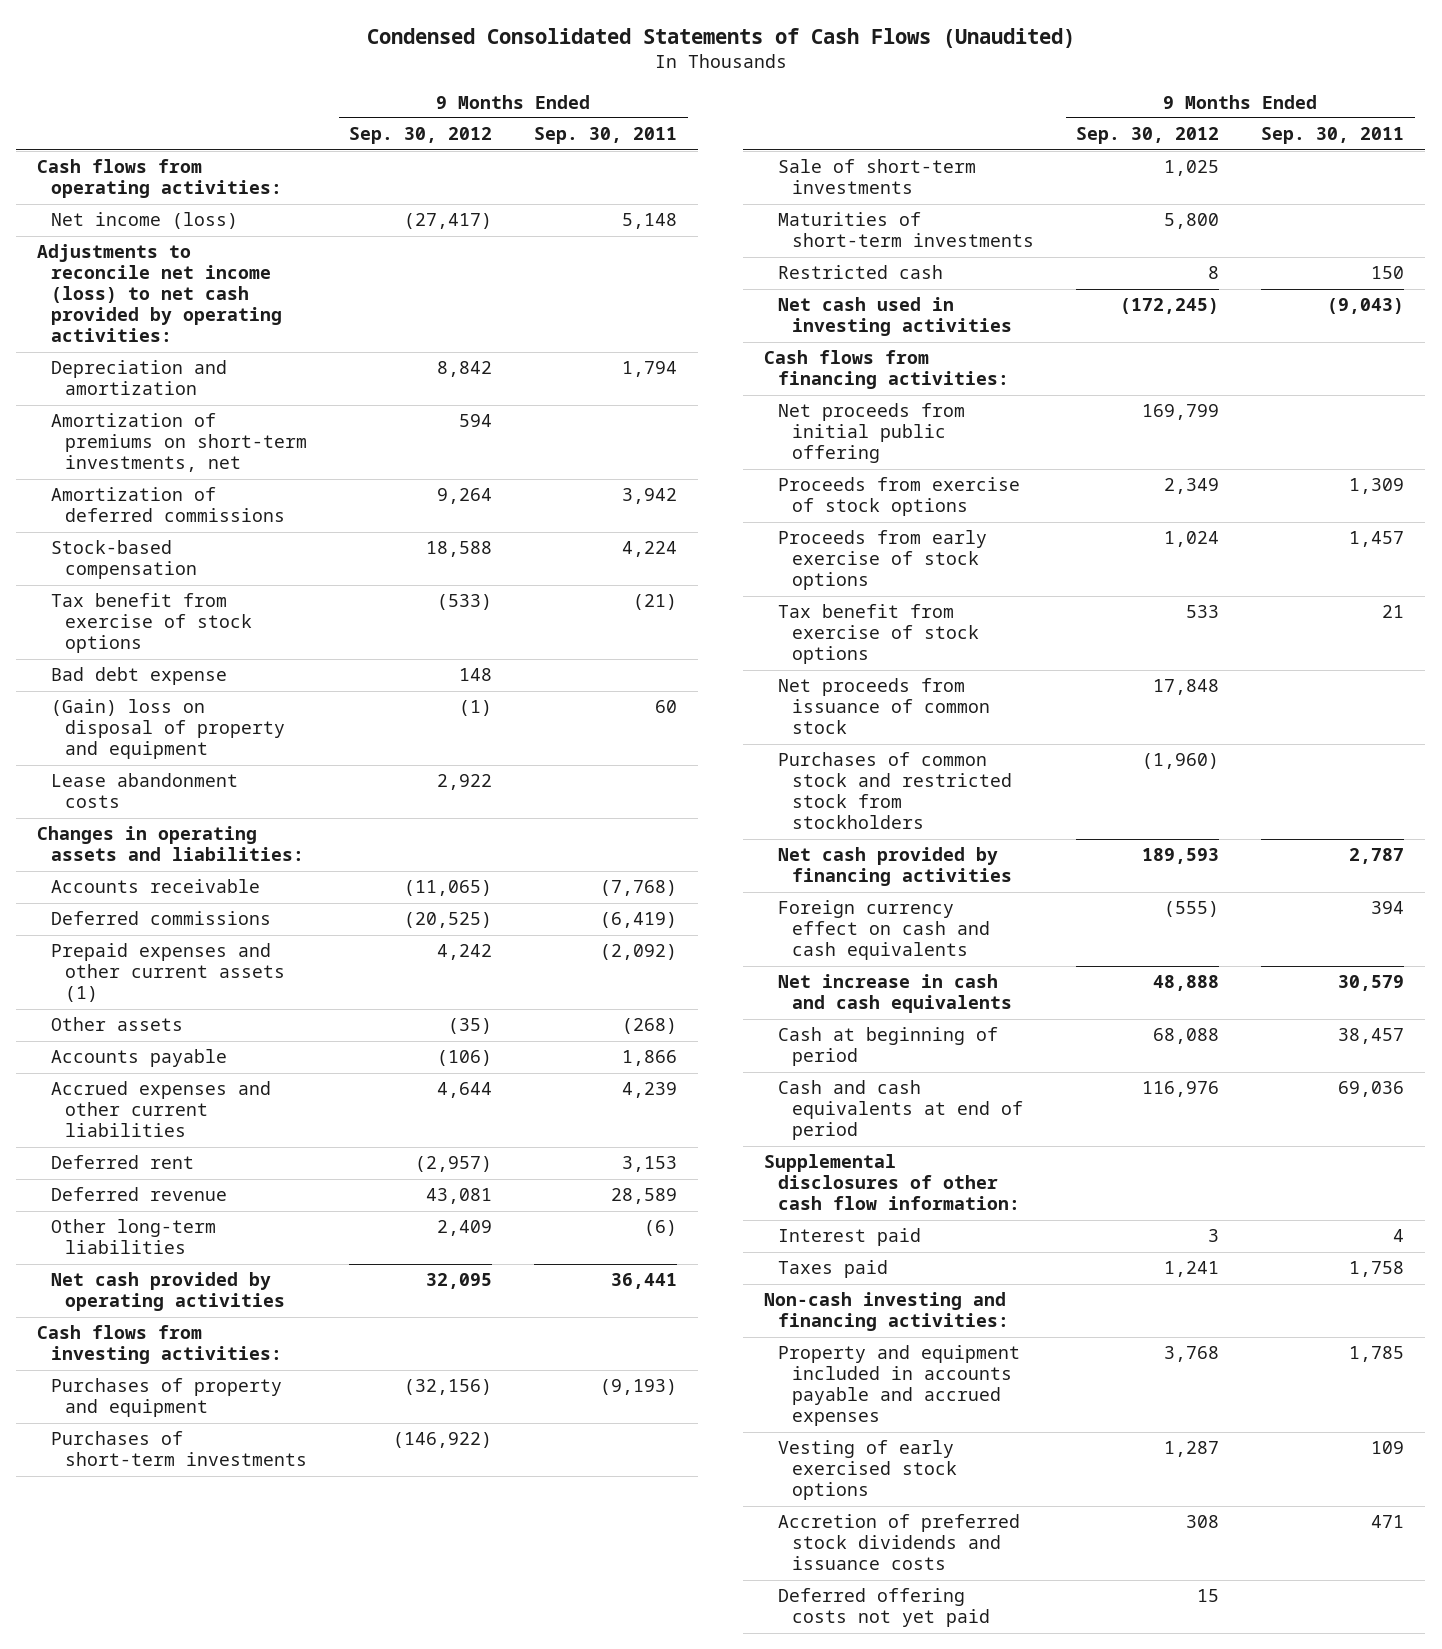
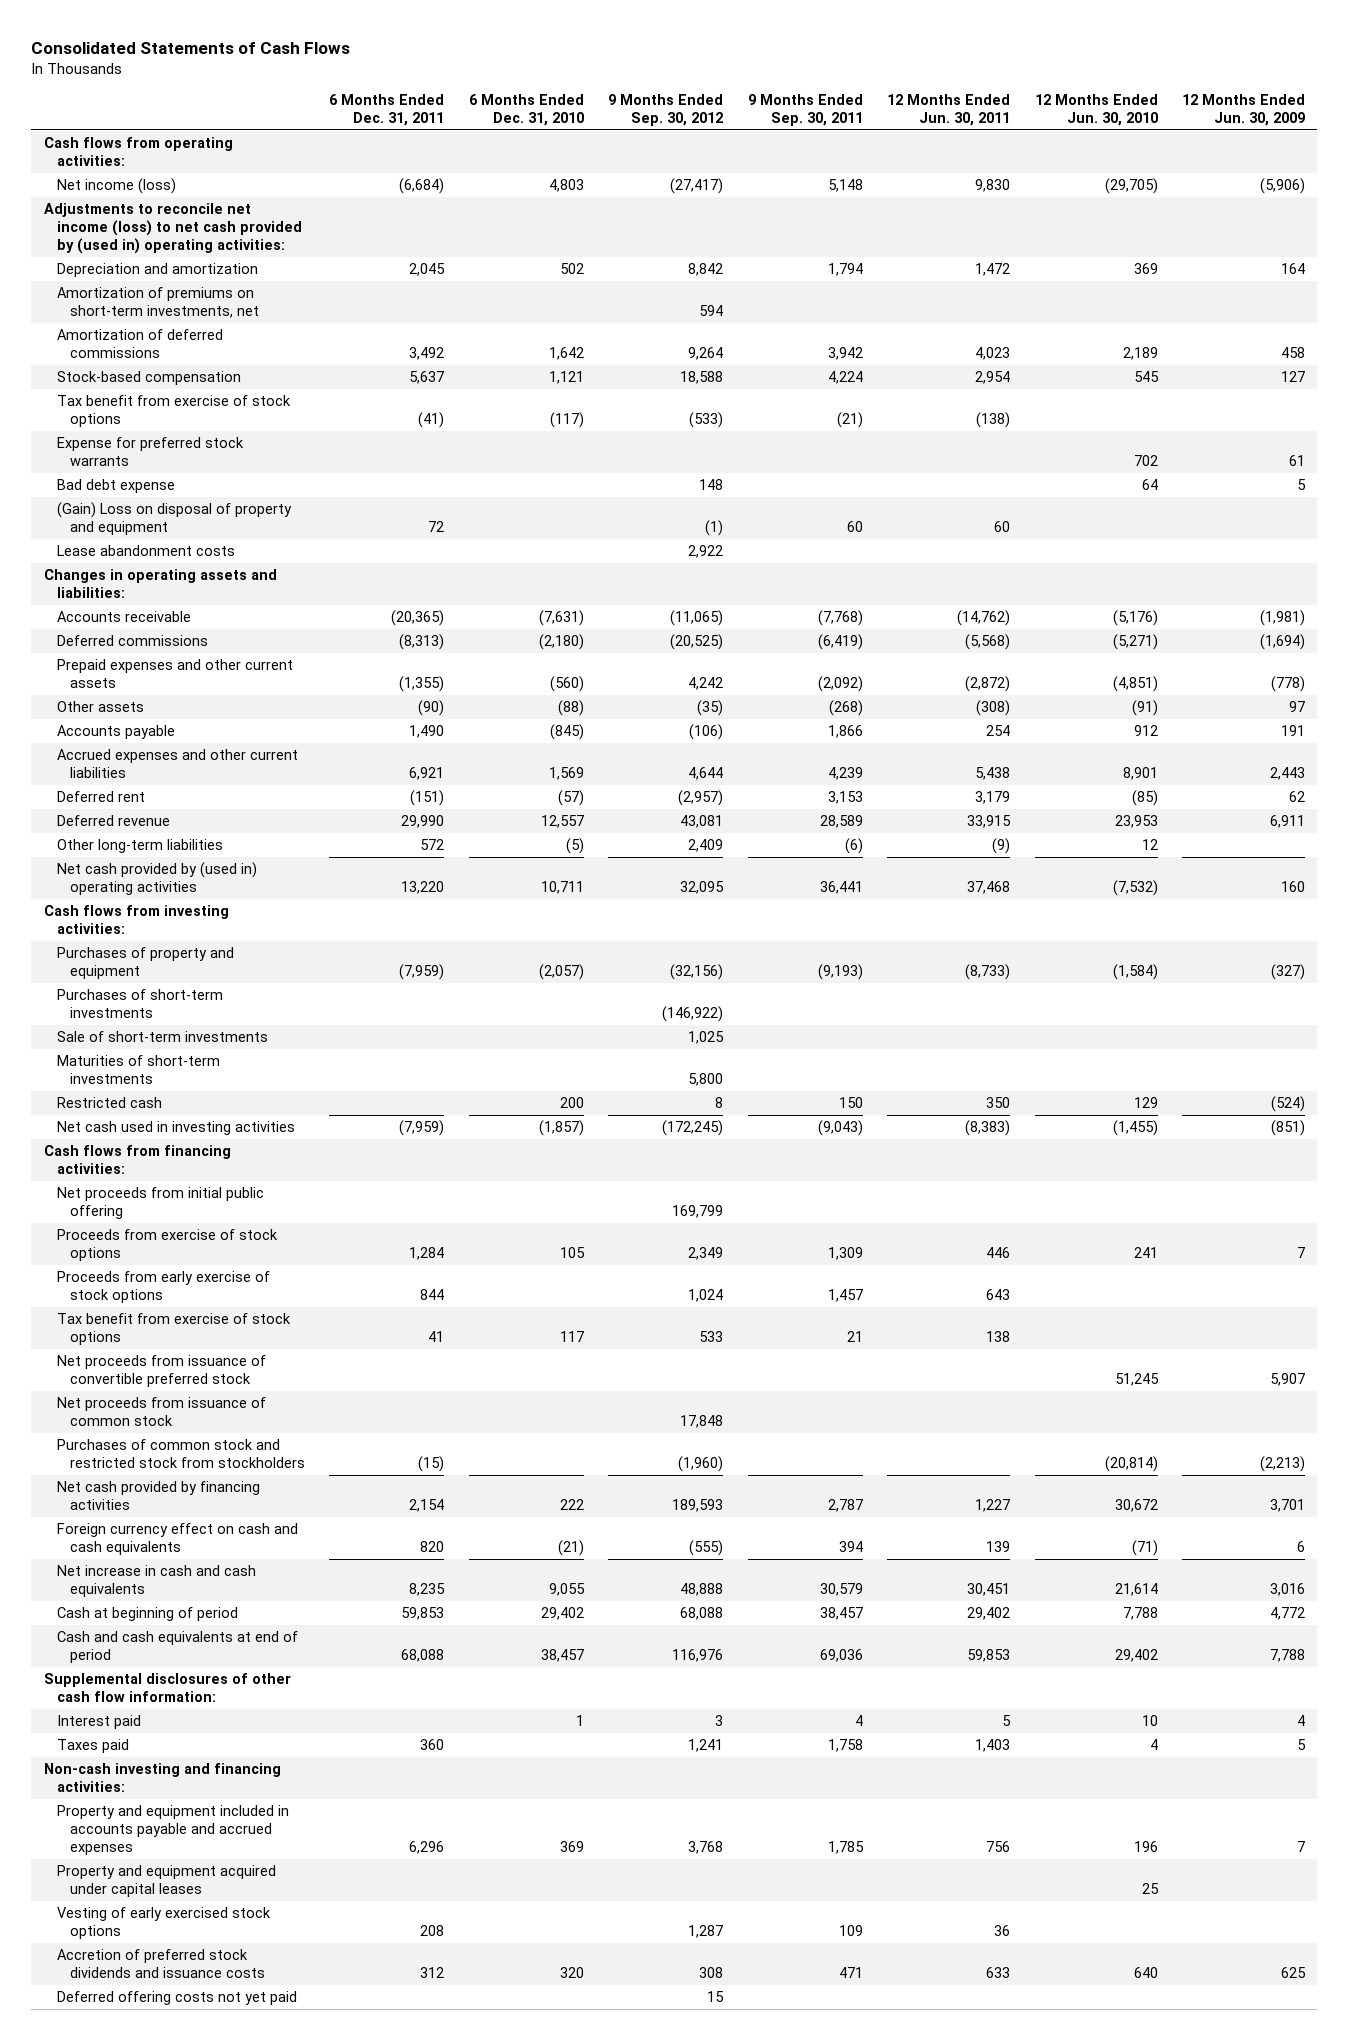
- Condensed Consolidated Statements of Cash Flows (Unaudited)
+ Consolidated Statements of Cash Flows
- | 9 Months Ended Sep. 30, 2012 | 9 Months Ended Sep. 30, 2011
+ | 6 Months Ended Dec. 31, 2011 | 6 Months Ended Dec. 31, 2010 | 9 Months Ended Sep. 30, 2012 | 9 Months Ended Sep. 30, 2011 | 12 Months Ended Jun. 30, 2011 | 12 Months Ended Jun. 30, 2010 | 12 Months Ended Jun. 30, 2009
- Adjustments to reconcile net income (loss) to net cash provided by operating activities:
+ Adjustments to reconcile net income (loss) to net cash provided by (used in) operating activities:
+ Expense for preferred stock warrants | | | | | | 702 | 61
- (Gain) loss on disposal of property and equipment | (1) | 60
+ (Gain) Loss on disposal of property and equipment | 72 | | (1) | 60 | 60 | |
- Prepaid expenses and other current assets (1) | 4,242 | (2,092)
+ Prepaid expenses and other current assets | (1,355) | (560) | 4,242 | (2,092) | (2,872) | (4,851) | (778)
- Net cash provided by operating activities | 32,095 | 36,441
+ Net cash provided by (used in) operating activities | 13,220 | 10,711 | 32,095 | 36,441 | 37,468 | (7,532) | 160
+ Net proceeds from issuance of convertible preferred stock | | | | | | 51,245 | 5,907
+ Property and equipment acquired under capital leases | | | | | | 25 |

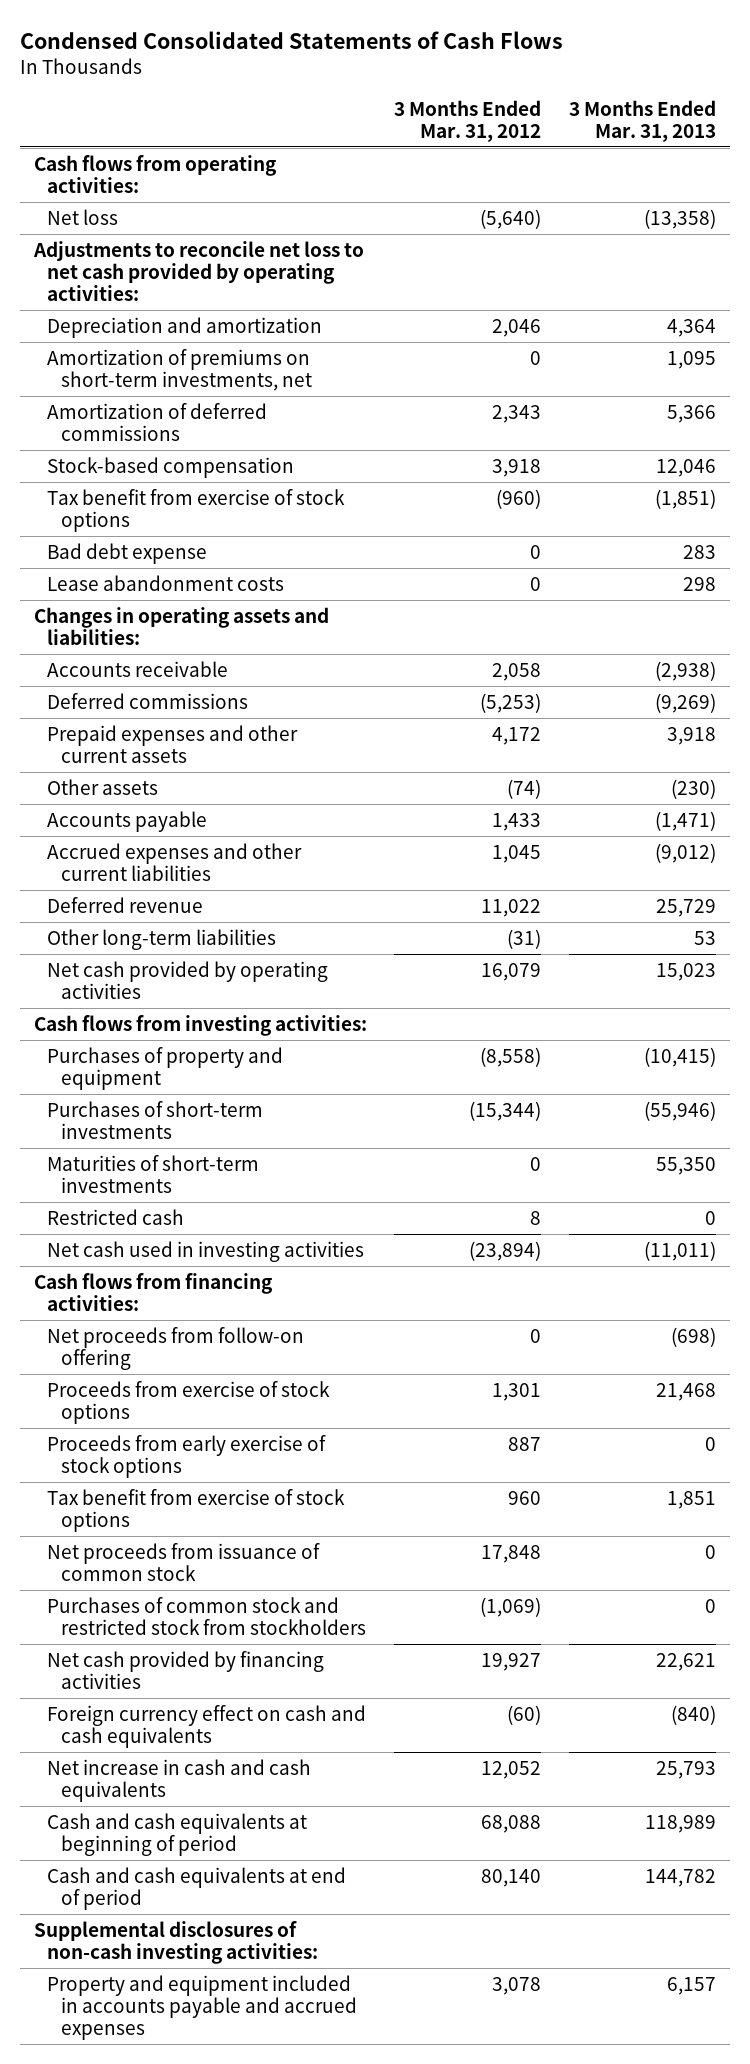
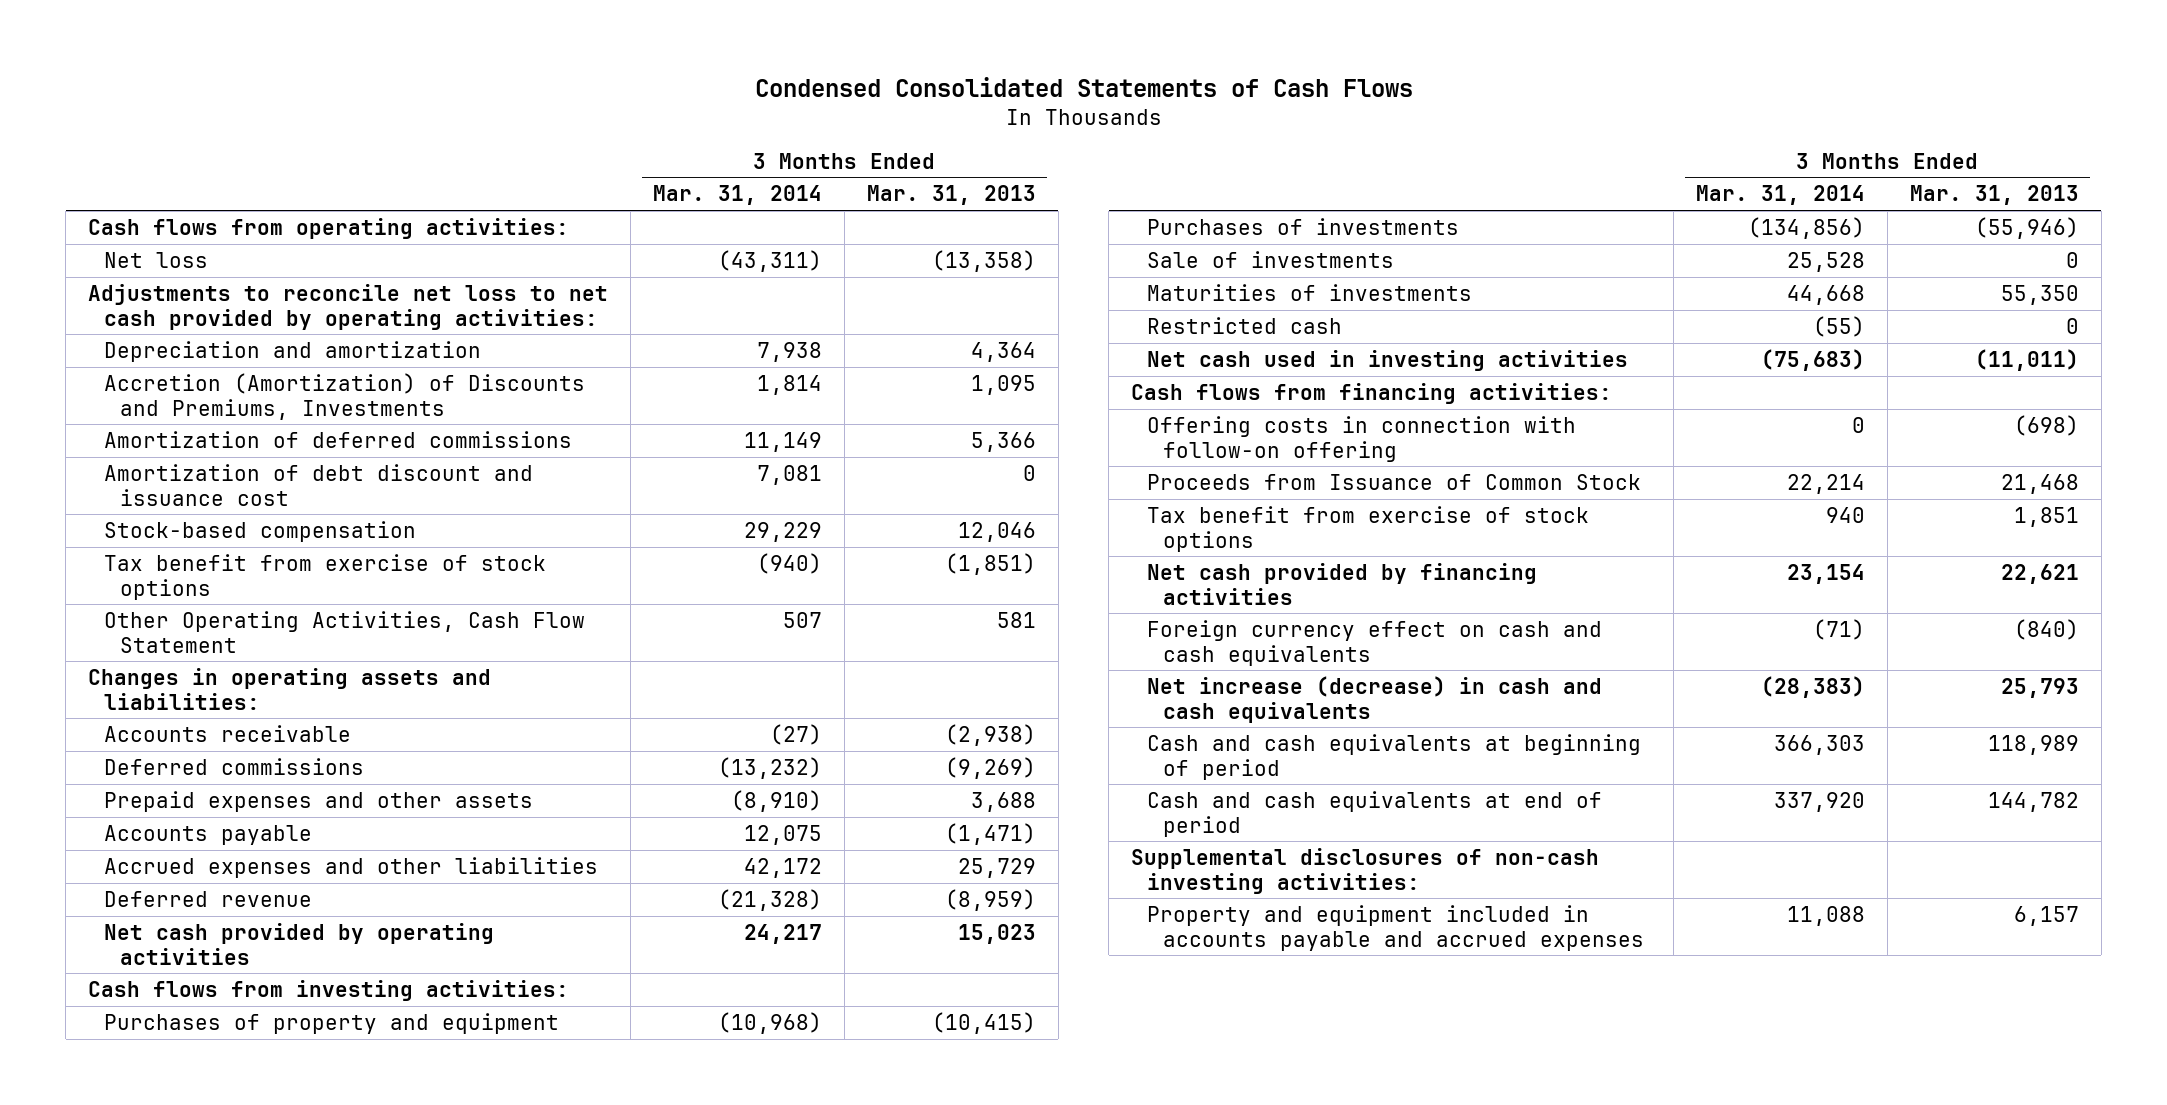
- | 3 Months Ended Mar. 31, 2012 | 3 Months Ended Mar. 31, 2013
+ | 3 Months Ended Mar. 31, 2014 | 3 Months Ended Mar. 31, 2013
- Amortization of premiums on short-term investments, net | 0 | 1,095
+ Accretion (Amortization) of Discounts and Premiums, Investments | 1,814 | 1,095
+ Amortization of debt discount and issuance cost | 7,081 | 0
- Bad debt expense | 0 | 283
- Lease abandonment costs | 0 | 298
+ Other Operating Activities, Cash Flow Statement | 507 | 581
- Prepaid expenses and other current assets | 4,172 | 3,918
- Other assets | (74) | (230)
+ Prepaid expenses and other assets | (8,910) | 3,688
- Accrued expenses and other current liabilities | 1,045 | (9,012)
- Deferred revenue | 11,022 | 25,729
- Other long-term liabilities | (31) | 53
+ Accrued expenses and other liabilities | 42,172 | 25,729
+ Deferred revenue | (21,328) | (8,959)
- Purchases of short-term investments | (15,344) | (55,946)
- Maturities of short-term investments | 0 | 55,350
+ Purchases of investments | (134,856) | (55,946)
+ Sale of investments | 25,528 | 0
+ Maturities of investments | 44,668 | 55,350
- Net proceeds from follow-on offering | 0 | (698)
- Proceeds from exercise of stock options | 1,301 | 21,468
- Proceeds from early exercise of stock options | 887 | 0
+ Offering costs in connection with follow-on offering | 0 | (698)
+ Proceeds from Issuance of Common Stock | 22,214 | 21,468
- Net proceeds from issuance of common stock | 17,848 | 0
- Purchases of common stock and restricted stock from stockholders | (1,069) | 0
- Net increase in cash and cash equivalents | 12,052 | 25,793
+ Net increase (decrease) in cash and cash equivalents | (28,383) | 25,793

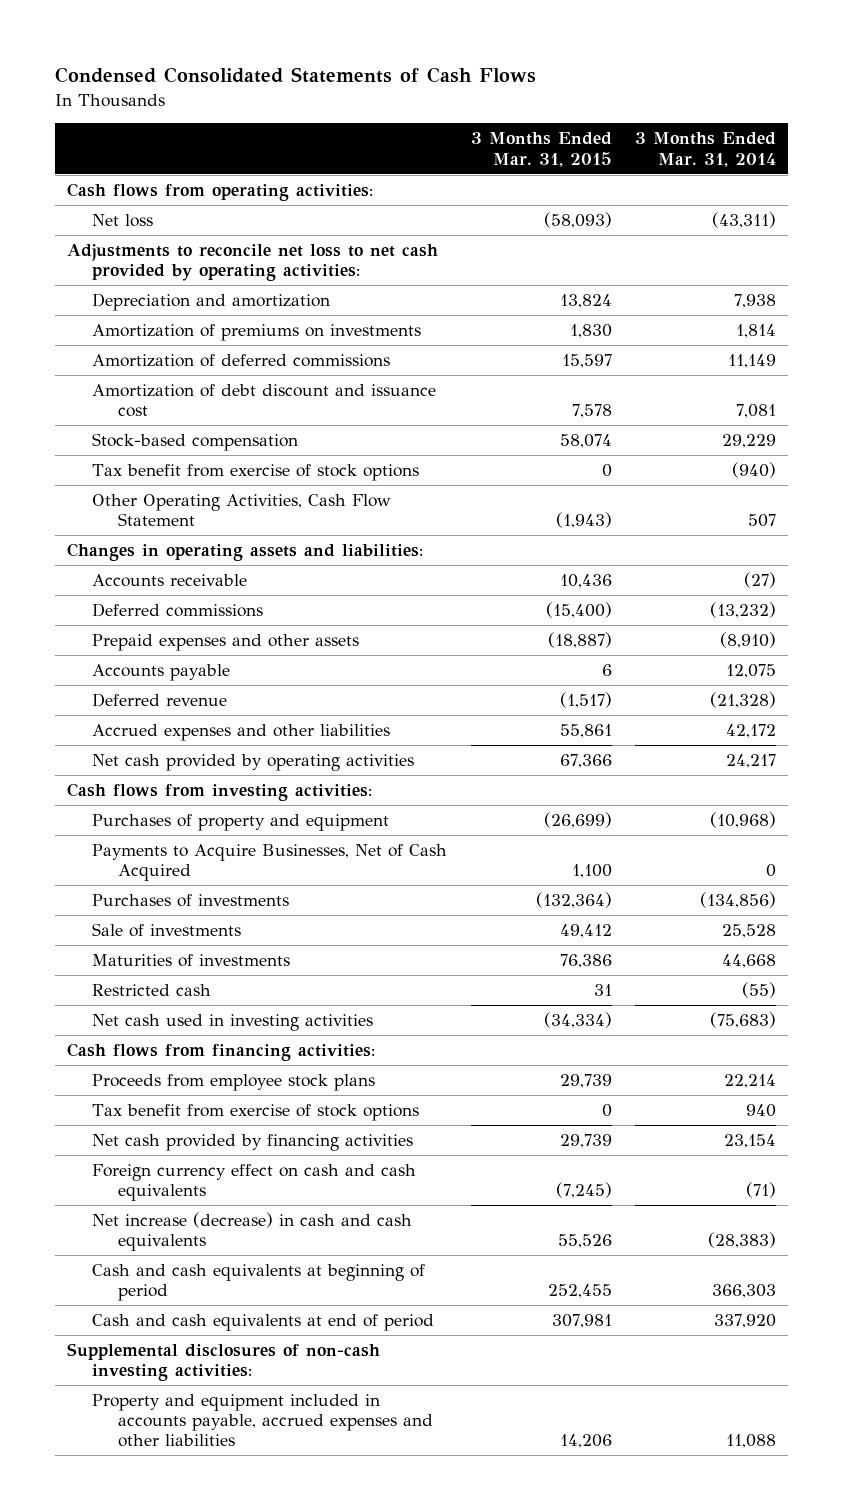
- | 3 Months Ended Mar. 31, 2014 | 3 Months Ended Mar. 31, 2013
+ | 3 Months Ended Mar. 31, 2015 | 3 Months Ended Mar. 31, 2014
- Accretion (Amortization) of Discounts and Premiums, Investments | 1,814 | 1,095
+ Amortization of premiums on investments | 1,830 | 1,814
moved down: Accrued expenses and other liabilities | 55,861 | 42,172
+ Payments to Acquire Businesses, Net of Cash Acquired | 1,100 | 0
- Offering costs in connection with follow-on offering | 0 | (698)
- Proceeds from Issuance of Common Stock | 22,214 | 21,468
+ Proceeds from employee stock plans | 29,739 | 22,214
- Property and equipment included in accounts payable and accrued expenses | 11,088 | 6,157
+ Property and equipment included in accounts payable, accrued expenses and other liabilities | 14,206 | 11,088

